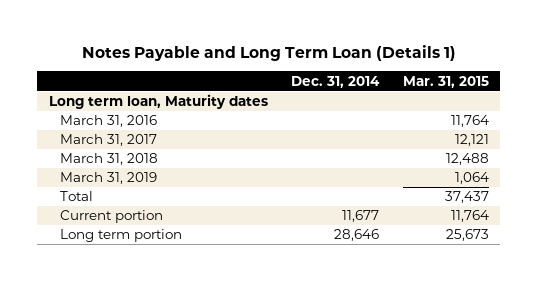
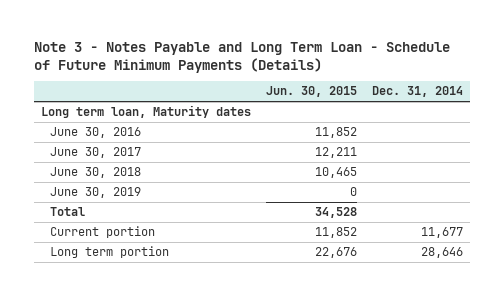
- Notes Payable and Long Term Loan (Details 1)
+ Note 3 - Notes Payable and Long Term Loan - Schedule of Future Minimum Payments (Details)
- | Dec. 31, 2014 | Mar. 31, 2015
+ | Jun. 30, 2015 | Dec. 31, 2014
- March 31, 2016 | | 11,764
- March 31, 2017 | | 12,121
- March 31, 2018 | | 12,488
- March 31, 2019 | | 1,064
+ June 30, 2016 | 11,852 |
+ June 30, 2017 | 12,211 |
+ June 30, 2018 | 10,465 |
+ June 30, 2019 | 0 |

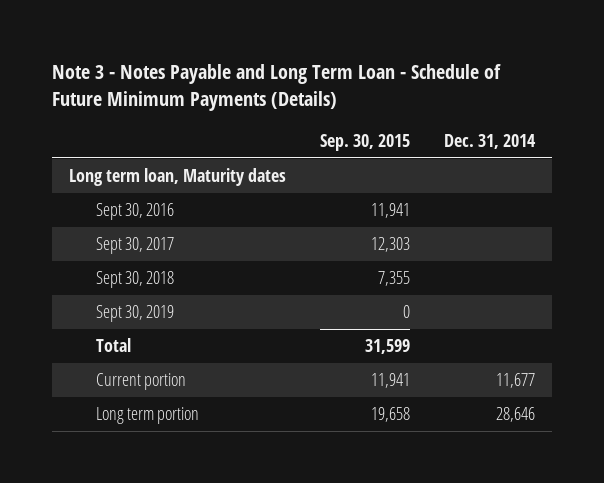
- | Jun. 30, 2015 | Dec. 31, 2014
+ | Sep. 30, 2015 | Dec. 31, 2014
- June 30, 2016 | 11,852 |
- June 30, 2017 | 12,211 |
- June 30, 2018 | 10,465 |
- June 30, 2019 | 0 |
+ Sept 30, 2016 | 11,941 |
+ Sept 30, 2017 | 12,303 |
+ Sept 30, 2018 | 7,355 |
+ Sept 30, 2019 | 0 |

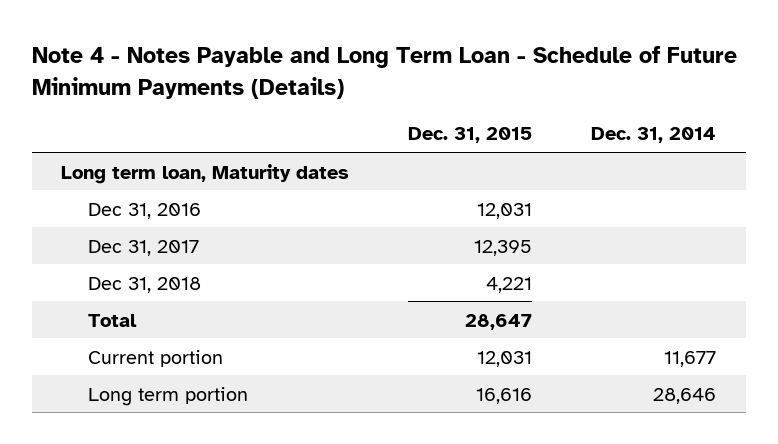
- Note 3 - Notes Payable and Long Term Loan - Schedule of Future Minimum Payments (Details)
+ Note 4 - Notes Payable and Long Term Loan - Schedule of Future Minimum Payments (Details)
- | Sep. 30, 2015 | Dec. 31, 2014
+ | Dec. 31, 2015 | Dec. 31, 2014
- Sept 30, 2016 | 11,941 |
- Sept 30, 2017 | 12,303 |
- Sept 30, 2018 | 7,355 |
- Sept 30, 2019 | 0 |
+ Dec 31, 2016 | 12,031 |
+ Dec 31, 2017 | 12,395 |
+ Dec 31, 2018 | 4,221 |

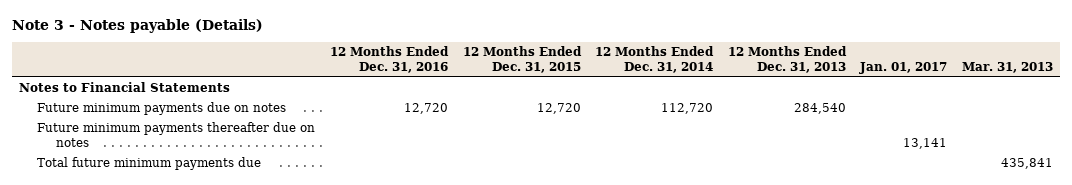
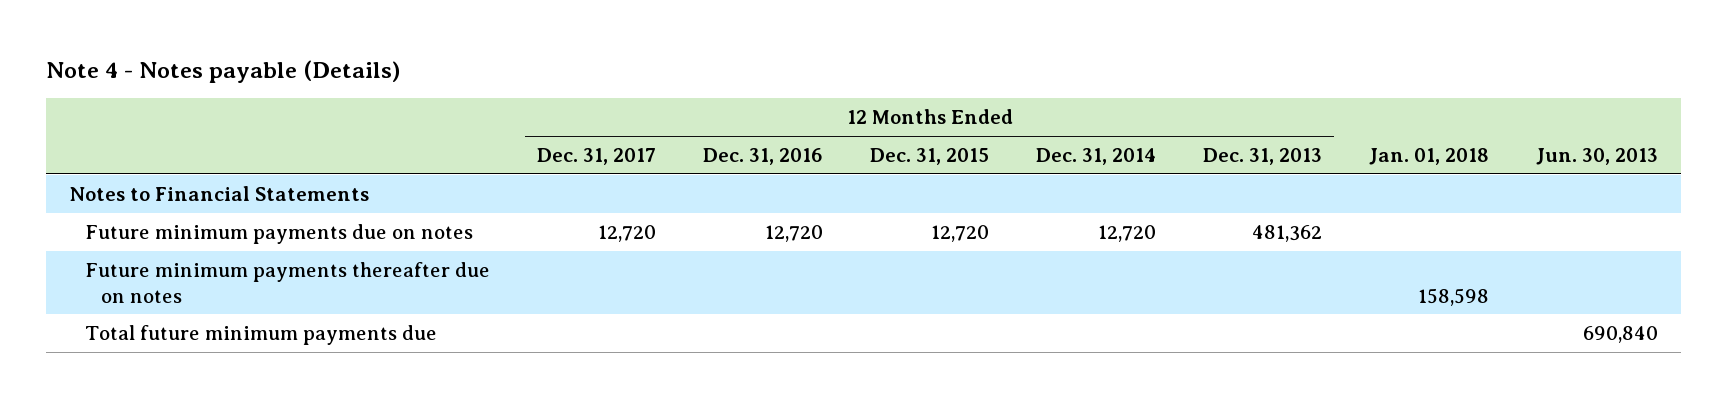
- Note 3 - Notes payable (Details)
+ Note 4 - Notes payable (Details)
- | 12 Months Ended Dec. 31, 2016 | 12 Months Ended Dec. 31, 2015 | 12 Months Ended Dec. 31, 2014 | 12 Months Ended Dec. 31, 2013 | Jan. 01, 2017 | Mar. 31, 2013
+ | 12 Months Ended Dec. 31, 2017 | 12 Months Ended Dec. 31, 2016 | 12 Months Ended Dec. 31, 2015 | 12 Months Ended Dec. 31, 2014 | 12 Months Ended Dec. 31, 2013 | Jan. 01, 2018 | Jun. 30, 2013
- Future minimum payments due on notes | 12,720 | 12,720 | 112,720 | 284,540 | |
+ Future minimum payments due on notes | 12,720 | 12,720 | 12,720 | 12,720 | 481,362 | |

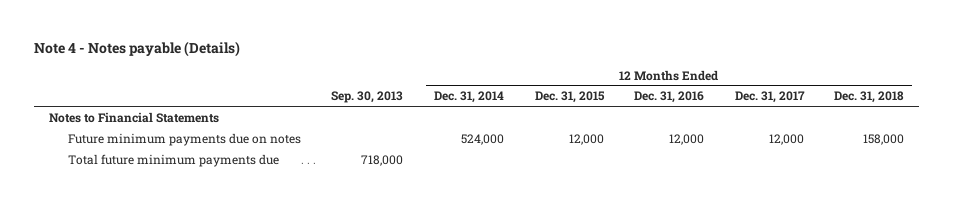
- | 12 Months Ended Dec. 31, 2017 | 12 Months Ended Dec. 31, 2016 | 12 Months Ended Dec. 31, 2015 | 12 Months Ended Dec. 31, 2014 | 12 Months Ended Dec. 31, 2013 | Jan. 01, 2018 | Jun. 30, 2013
+ | Sep. 30, 2013 | 12 Months Ended Dec. 31, 2014 | 12 Months Ended Dec. 31, 2015 | 12 Months Ended Dec. 31, 2016 | 12 Months Ended Dec. 31, 2017 | 12 Months Ended Dec. 31, 2018
- Future minimum payments due on notes | 12,720 | 12,720 | 12,720 | 12,720 | 481,362 | |
- Future minimum payments thereafter due on notes | | | | | | 158,598 |
+ Future minimum payments due on notes | | 524,000 | 12,000 | 12,000 | 12,000 | 158,000

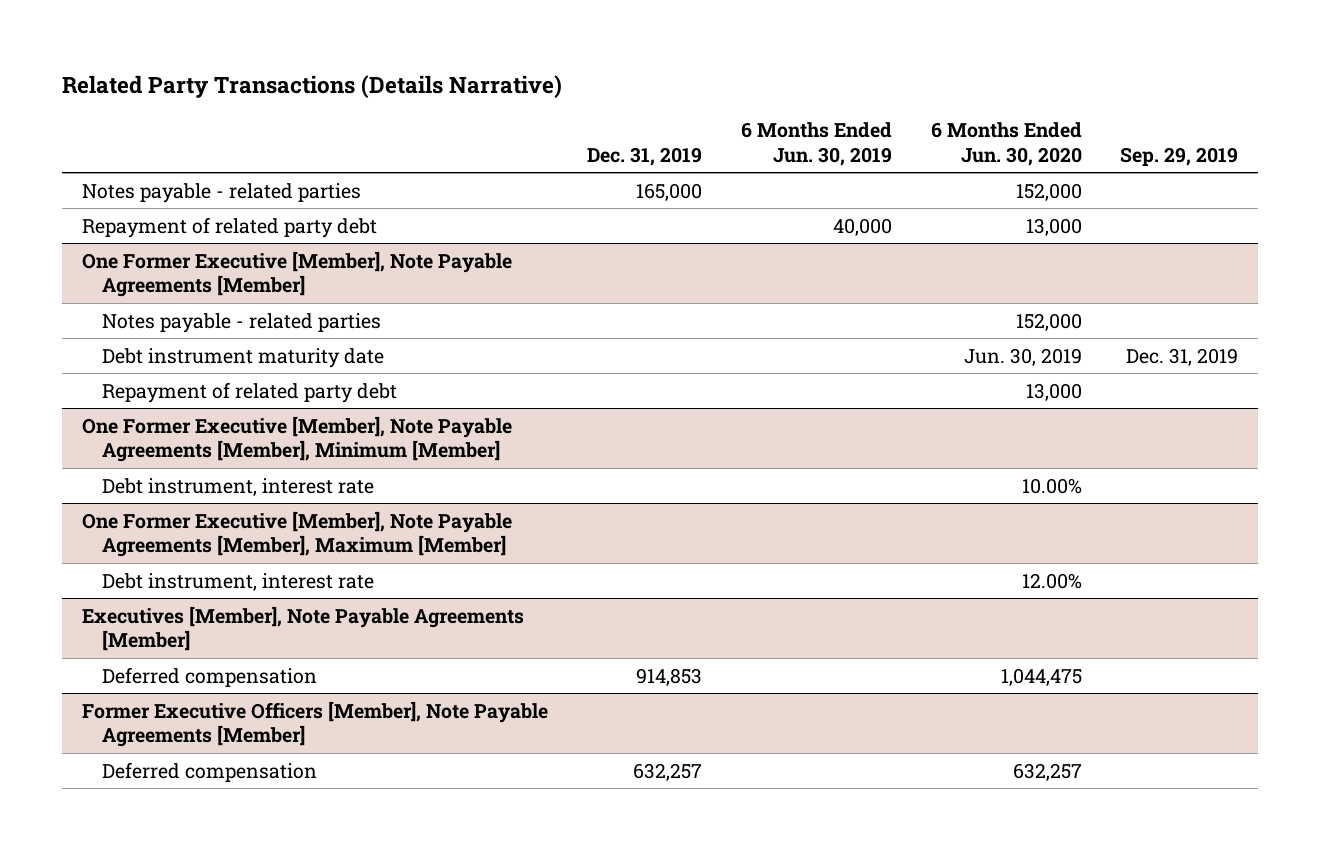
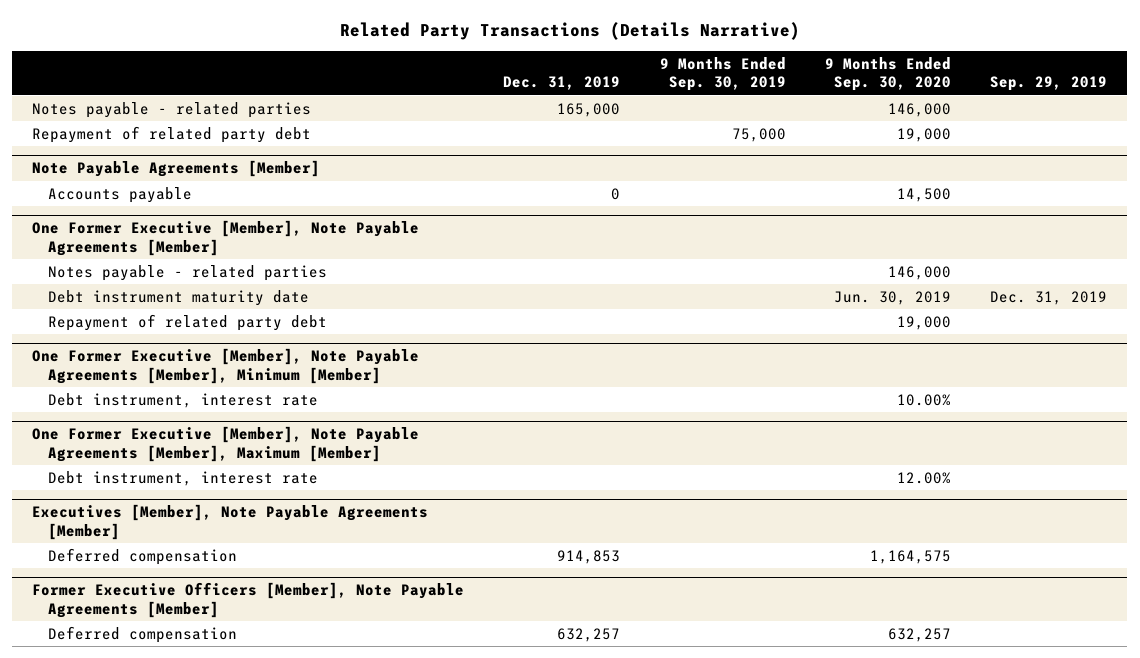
- | Dec. 31, 2019 | 6 Months Ended Jun. 30, 2019 | 6 Months Ended Jun. 30, 2020 | Sep. 29, 2019
+ | Dec. 31, 2019 | 9 Months Ended Sep. 30, 2019 | 9 Months Ended Sep. 30, 2020 | Sep. 29, 2019
+ Note Payable Agreements [Member]
+ Accounts payable | 0 | | 14,500 |

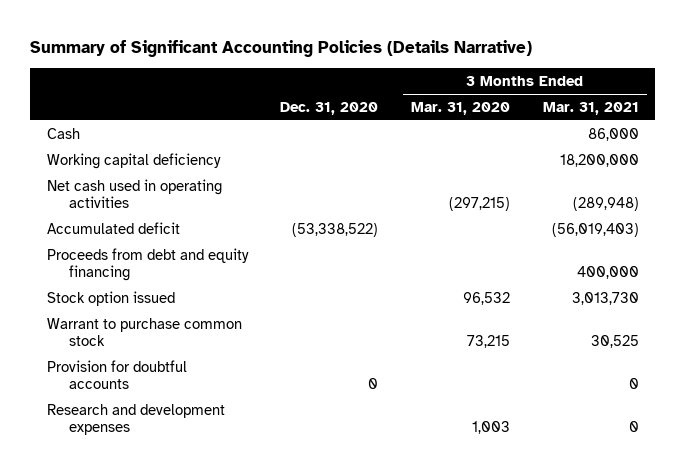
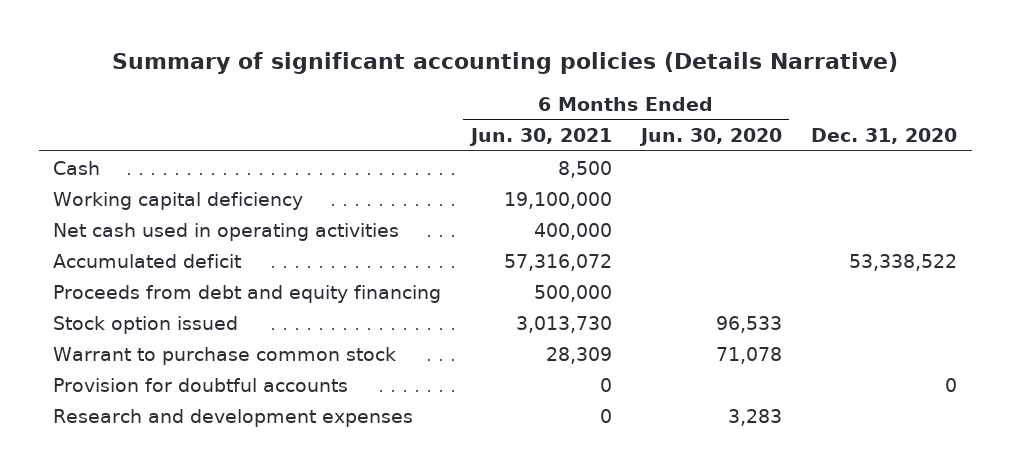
- Summary of Significant Accounting Policies (Details Narrative)
+ Summary of significant accounting policies (Details Narrative)
- | Dec. 31, 2020 | 3 Months Ended Mar. 31, 2020 | 3 Months Ended Mar. 31, 2021
+ | 6 Months Ended Jun. 30, 2021 | 6 Months Ended Jun. 30, 2020 | Dec. 31, 2020
- Accumulated deficit | (53,338,522) | | (56,019,403)
+ Accumulated deficit | 57,316,072 | | 53,338,522

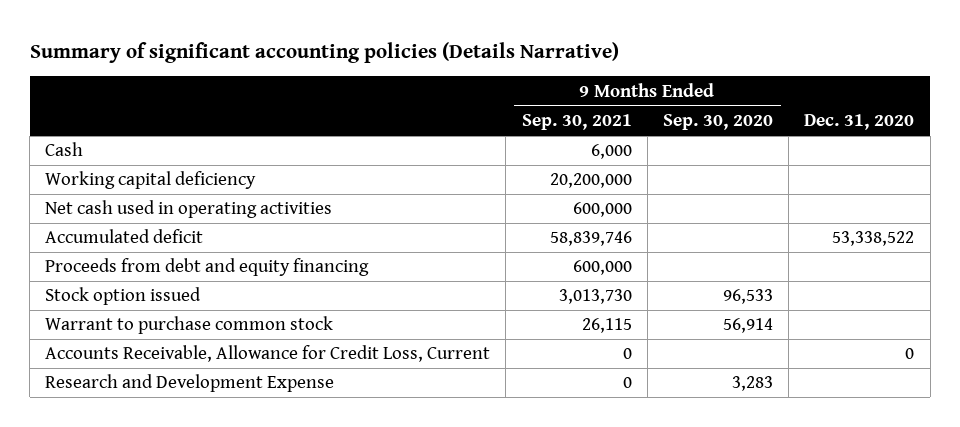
- | 6 Months Ended Jun. 30, 2021 | 6 Months Ended Jun. 30, 2020 | Dec. 31, 2020
+ | 9 Months Ended Sep. 30, 2021 | 9 Months Ended Sep. 30, 2020 | Dec. 31, 2020
- Provision for doubtful accounts | 0 | | 0
- Research and development expenses | 0 | 3,283 |
+ Accounts Receivable, Allowance for Credit Loss, Current | 0 | | 0
+ Research and Development Expense | 0 | 3,283 |

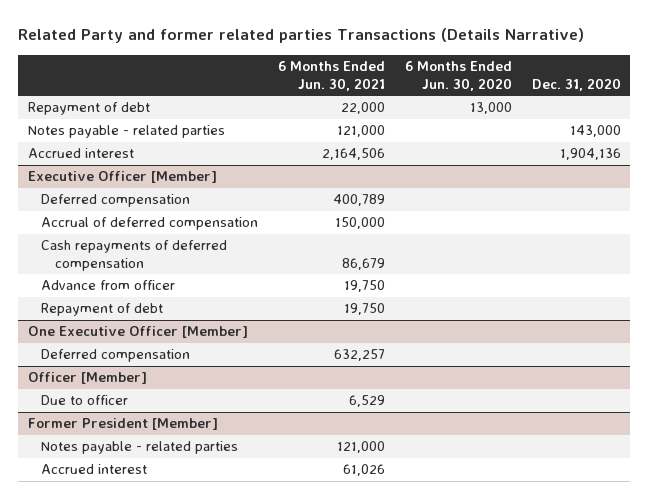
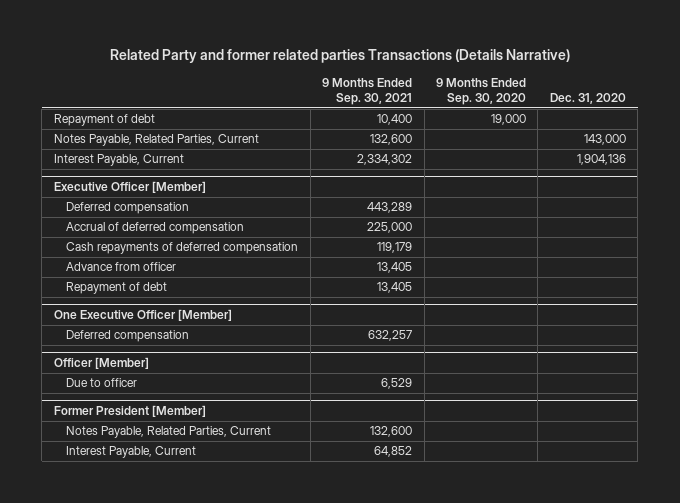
- | 6 Months Ended Jun. 30, 2021 | 6 Months Ended Jun. 30, 2020 | Dec. 31, 2020
+ | 9 Months Ended Sep. 30, 2021 | 9 Months Ended Sep. 30, 2020 | Dec. 31, 2020
- Notes payable - related parties | 121,000 | | 143,000
- Accrued interest | 2,164,506 | | 1,904,136
+ Notes Payable, Related Parties, Current | 132,600 | | 143,000
+ Interest Payable, Current | 2,334,302 | | 1,904,136
@ Former President [Member]
- Notes payable - related parties | 121,000 | |
- Accrued interest | 61,026 | |
+ Notes Payable, Related Parties, Current | 132,600 | |
+ Interest Payable, Current | 64,852 | |

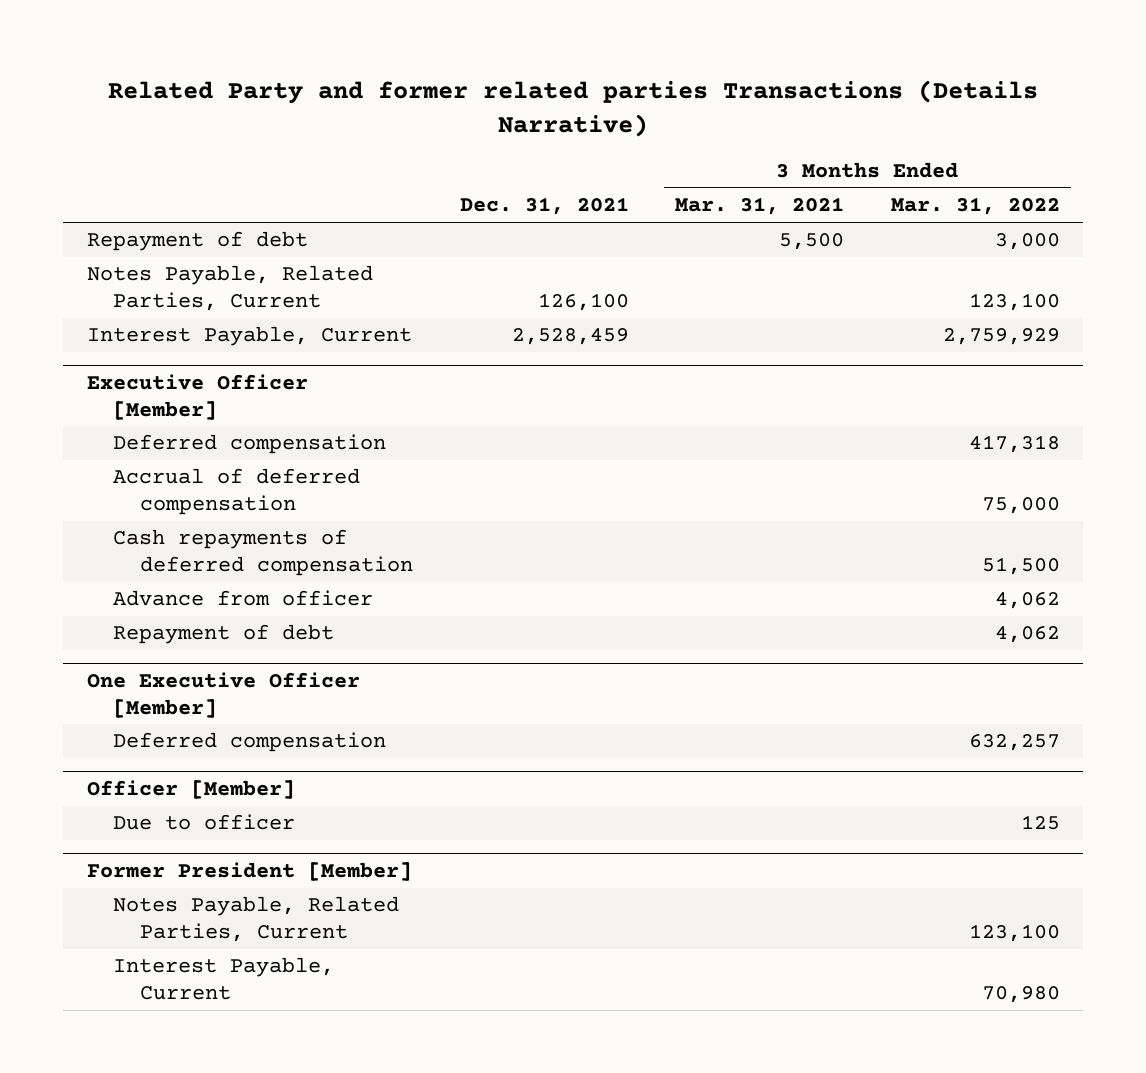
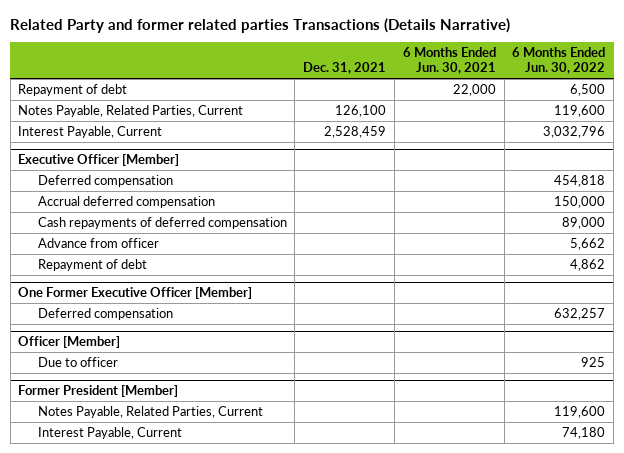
- | Dec. 31, 2021 | 3 Months Ended Mar. 31, 2021 | 3 Months Ended Mar. 31, 2022
+ | Dec. 31, 2021 | 6 Months Ended Jun. 30, 2021 | 6 Months Ended Jun. 30, 2022
@ Executive Officer [Member]
- Accrual of deferred compensation | | | 75,000
+ Accrual deferred compensation | | | 150,000
- One Executive Officer [Member]
- Deferred compensation | | | 632,257
+ One Former Executive Officer [Member]
+ Deferred compensation | | | 632,257

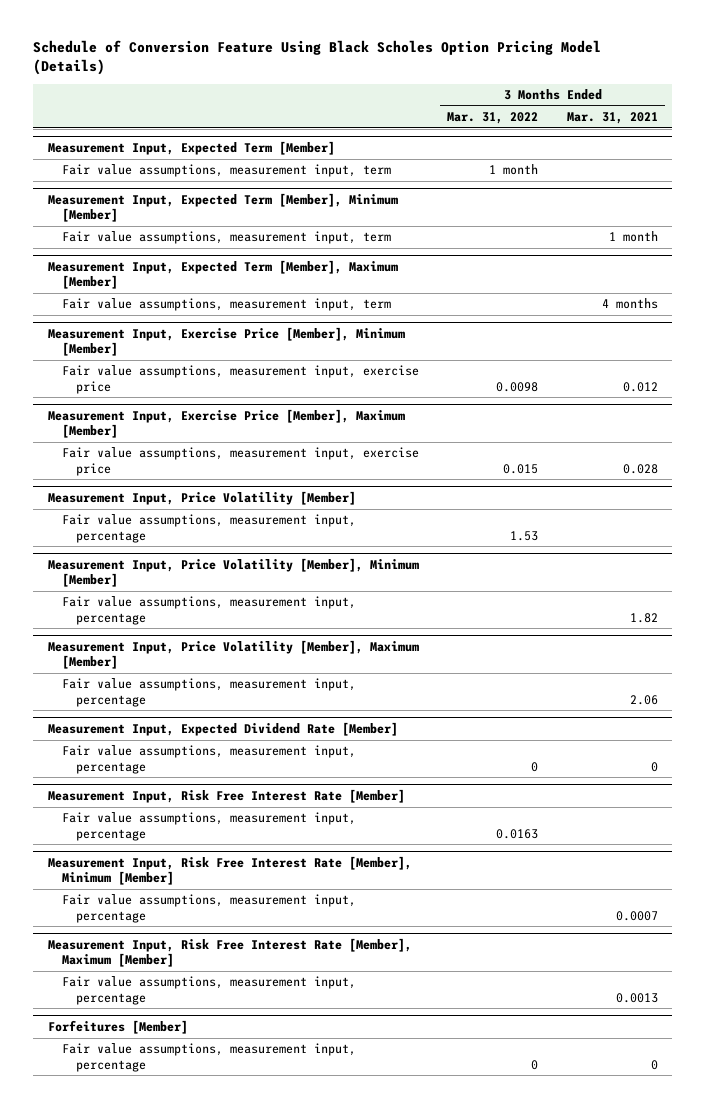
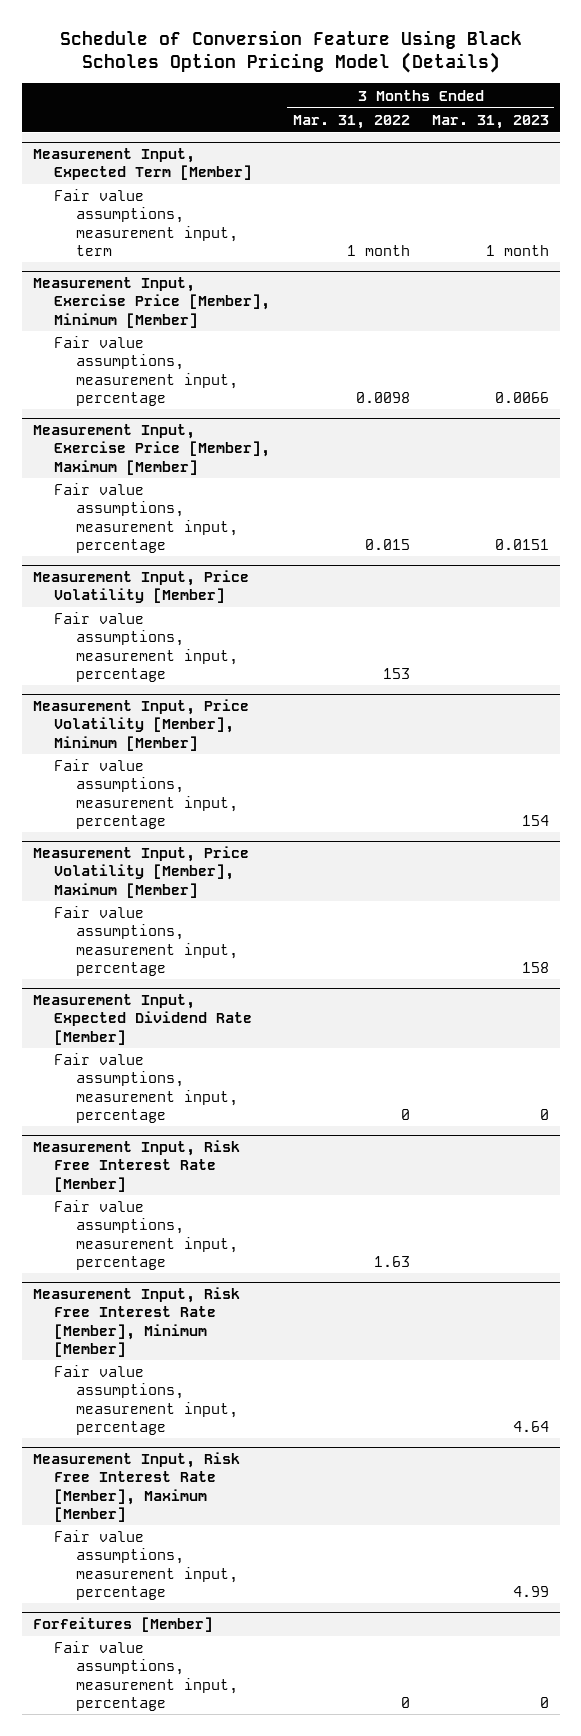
- | 3 Months Ended Mar. 31, 2022 | 3 Months Ended Mar. 31, 2021
+ | 3 Months Ended Mar. 31, 2022 | 3 Months Ended Mar. 31, 2023
- Measurement Input, Expected Term [Member], Minimum [Member]
- Fair value assumptions, measurement input, term | | 1 month
- Measurement Input, Expected Term [Member], Maximum [Member]
- Fair value assumptions, measurement input, term | | 4 months
@ Measurement Input, Exercise Price [Member], Minimum [Member]
- Fair value assumptions, measurement input, exercise price | 0.0098 | 0.012
+ Fair value assumptions, measurement input, percentage | 0.0098 | 0.0066
@ Measurement Input, Exercise Price [Member], Maximum [Member]
- Fair value assumptions, measurement input, exercise price | 0.015 | 0.028
+ Fair value assumptions, measurement input, percentage | 0.015 | 0.0151
@ Measurement Input, Price Volatility [Member]
- Fair value assumptions, measurement input, percentage | 1.53 |
+ Fair value assumptions, measurement input, percentage | 153 |
@ Measurement Input, Risk Free Interest Rate [Member]
- Fair value assumptions, measurement input, percentage | 0.0163 |
+ Fair value assumptions, measurement input, percentage | 1.63 |

